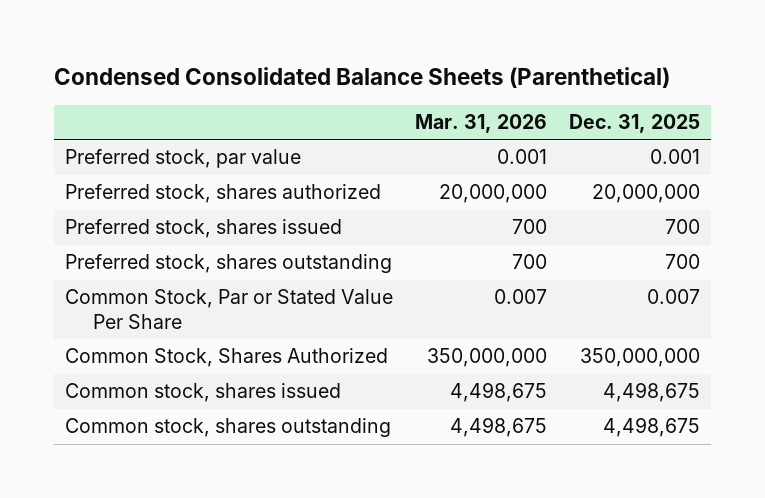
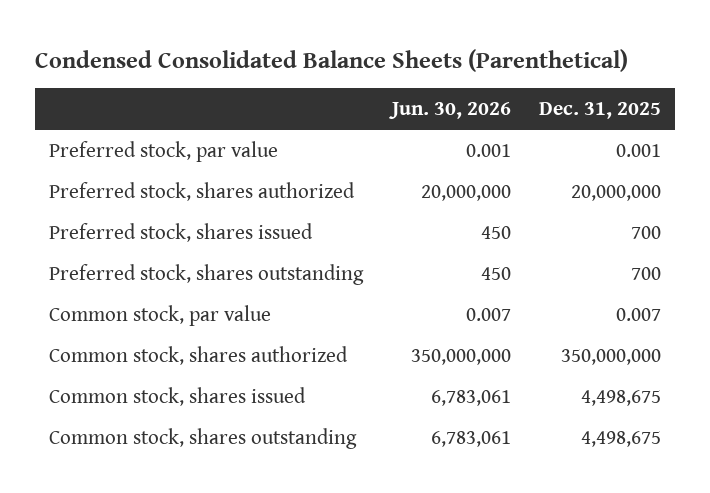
- | Mar. 31, 2026 | Dec. 31, 2025
+ | Jun. 30, 2026 | Dec. 31, 2025
- Common Stock, Par or Stated Value Per Share | 0.007 | 0.007
- Common Stock, Shares Authorized | 350,000,000 | 350,000,000
+ Common stock, par value | 0.007 | 0.007
+ Common stock, shares authorized | 350,000,000 | 350,000,000

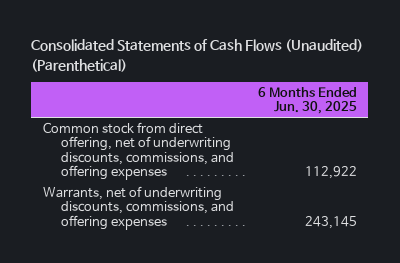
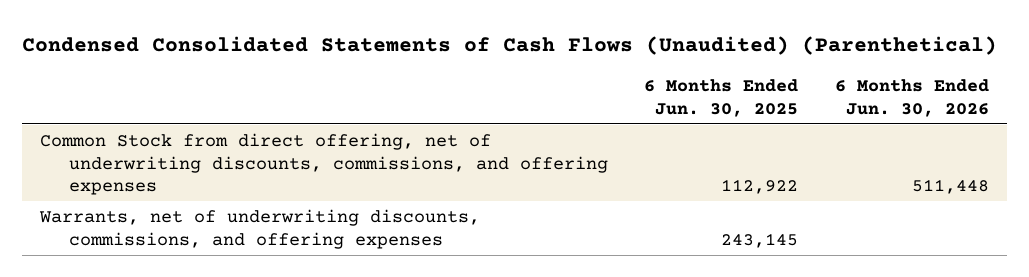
- Consolidated Statements of Cash Flows (Unaudited) (Parenthetical)
+ Condensed Consolidated Statements of Cash Flows (Unaudited) (Parenthetical)
- | 6 Months Ended Jun. 30, 2025
+ | 6 Months Ended Jun. 30, 2025 | 6 Months Ended Jun. 30, 2026
- Common stock from direct offering, net of underwriting discounts, commissions, and offering expenses | 112,922
+ Common Stock from direct offering, net of underwriting discounts, commissions, and offering expenses | 112,922 | 511,448

